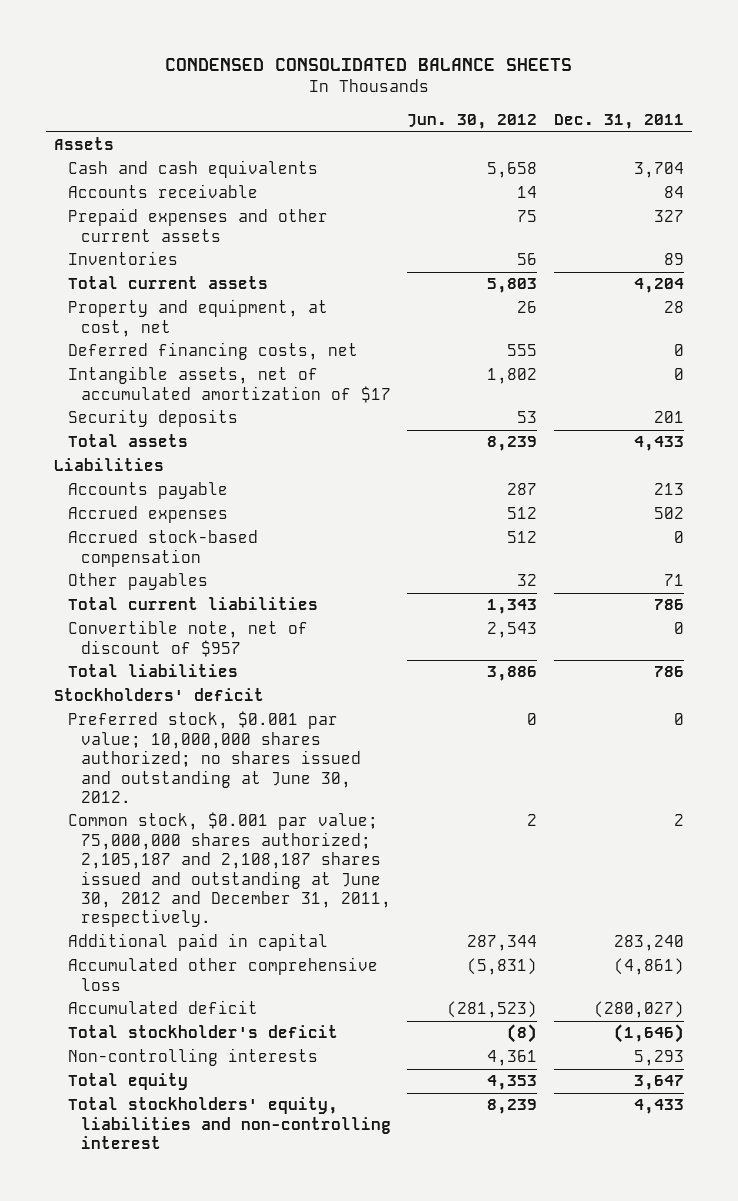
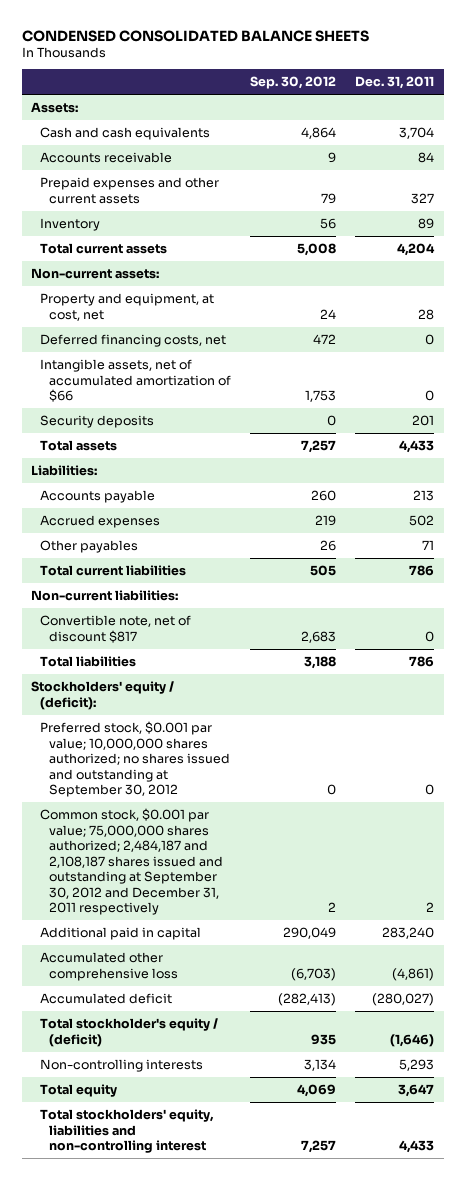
- | Jun. 30, 2012 | Dec. 31, 2011
+ | Sep. 30, 2012 | Dec. 31, 2011
- Assets
+ Assets:
- Inventories | 56 | 89
+ Inventory | 56 | 89
+ Non-current assets:
- Intangible assets, net of accumulated amortization of $17 | 1,802 | 0
+ Intangible assets, net of accumulated amortization of $66 | 1,753 | 0
- Liabilities
+ Liabilities:
- Accrued stock-based compensation | 512 | 0
- Convertible note, net of discount of $957 | 2,543 | 0
+ Non-current liabilities:
+ Convertible note, net of discount $817 | 2,683 | 0
- Stockholders' deficit
- Preferred stock, $0.001 par value; 10,000,000 shares authorized; no shares issued and outstanding at June 30, 2012. | 0 | 0
- Common stock, $0.001 par value; 75,000,000 shares authorized; 2,105,187 and 2,108,187 shares issued and outstanding at June 30, 2012 and December 31, 2011, respectively. | 2 | 2
+ Stockholders' equity / (deficit):
+ Preferred stock, $0.001 par value; 10,000,000 shares authorized; no shares issued and outstanding at September 30, 2012 | 0 | 0
+ Common stock, $0.001 par value; 75,000,000 shares authorized; 2,484,187 and 2,108,187 shares issued and outstanding at September 30, 2012 and December 31, 2011 respectively | 2 | 2
- Total stockholder's deficit | (8) | (1,646)
+ Total stockholder's equity / (deficit) | 935 | (1,646)

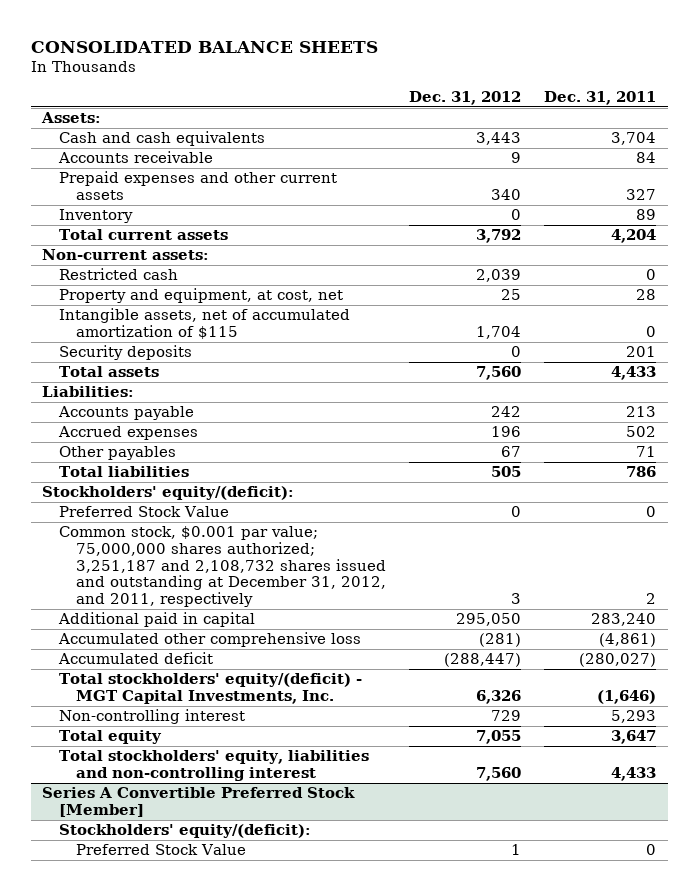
- CONDENSED CONSOLIDATED BALANCE SHEETS
+ CONSOLIDATED BALANCE SHEETS
- | Sep. 30, 2012 | Dec. 31, 2011
+ | Dec. 31, 2012 | Dec. 31, 2011
+ Restricted cash | 2,039 | 0
- Deferred financing costs, net | 472 | 0
- Intangible assets, net of accumulated amortization of $66 | 1,753 | 0
+ Intangible assets, net of accumulated amortization of $115 | 1,704 | 0
- Total current liabilities | 505 | 786
- Non-current liabilities:
- Convertible note, net of discount $817 | 2,683 | 0
- Stockholders' equity / (deficit):
- Preferred stock, $0.001 par value; 10,000,000 shares authorized; no shares issued and outstanding at September 30, 2012 | 0 | 0
- Common stock, $0.001 par value; 75,000,000 shares authorized; 2,484,187 and 2,108,187 shares issued and outstanding at September 30, 2012 and December 31, 2011 respectively | 2 | 2
+ Stockholders' equity/(deficit):
+ Preferred Stock Value | 0 | 0
+ Common stock, $0.001 par value; 75,000,000 shares authorized; 3,251,187 and 2,108,732 shares issued and outstanding at December 31, 2012, and 2011, respectively | 3 | 2
- Total stockholder's equity / (deficit) | 935 | (1,646)
- Non-controlling interests | 3,134 | 5,293
+ Total stockholders' equity/(deficit) - MGT Capital Investments, Inc. | 6,326 | (1,646)
+ Non-controlling interest | 729 | 5,293
+ Series A Convertible Preferred Stock [Member]
+ Stockholders' equity/(deficit):
+ Preferred Stock Value | 1 | 0

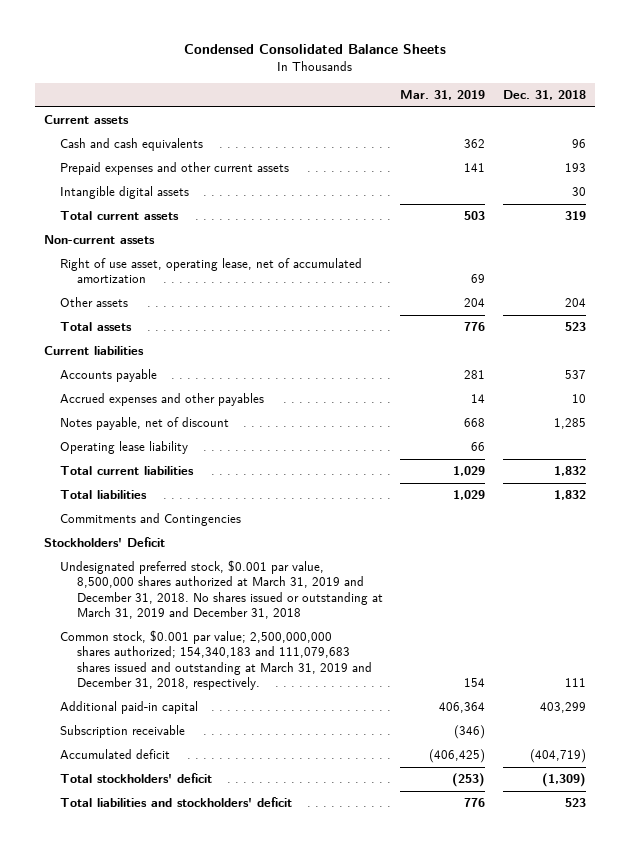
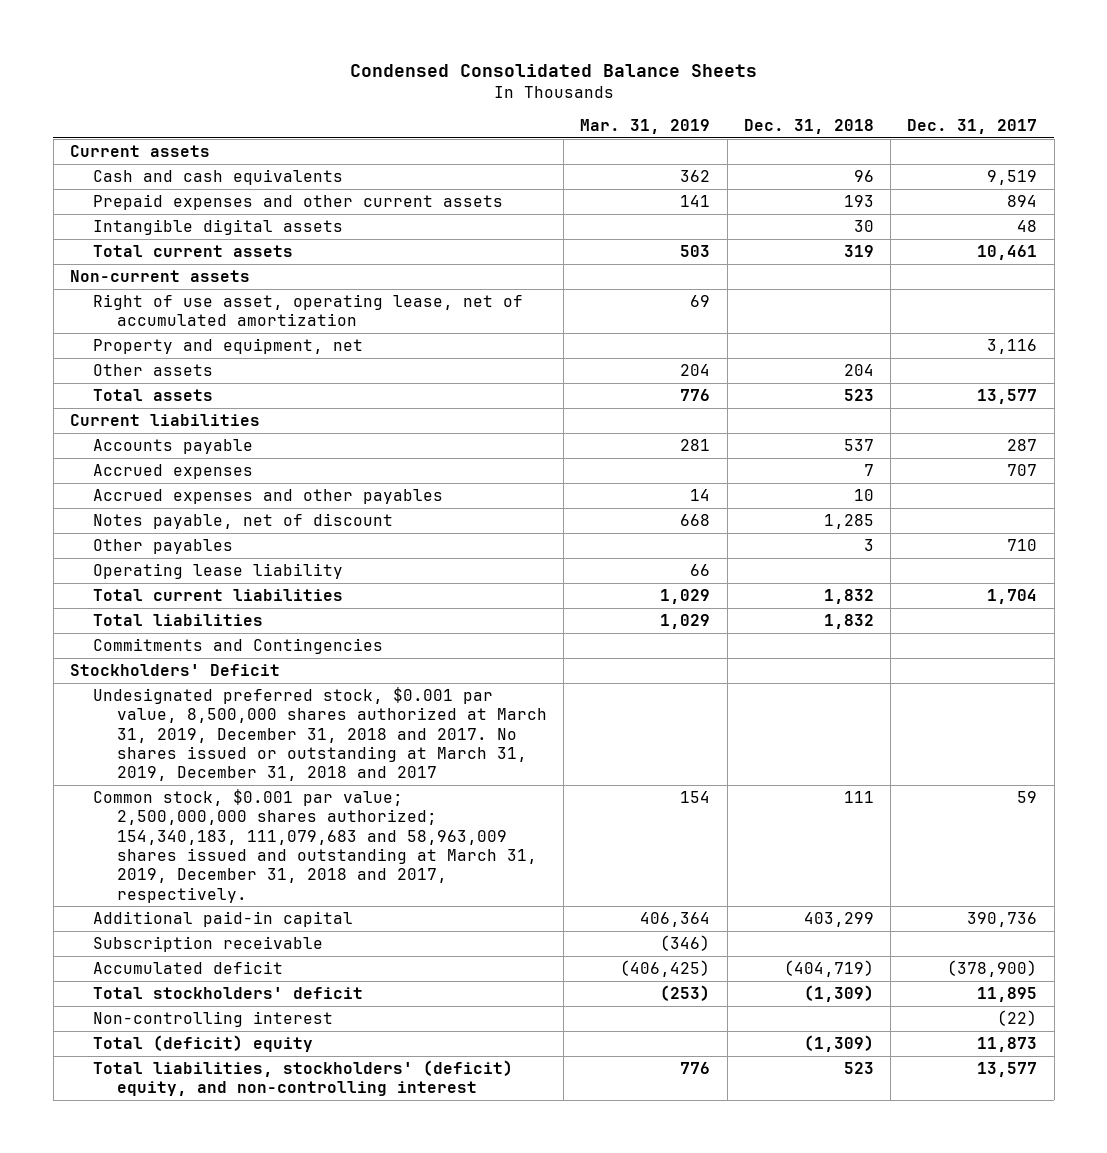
- | Mar. 31, 2019 | Dec. 31, 2018
+ | Mar. 31, 2019 | Dec. 31, 2018 | Dec. 31, 2017
+ Property and equipment, net | | | 3,116
+ Accrued expenses | | 7 | 707
+ Other payables | | 3 | 710
- Undesignated preferred stock, $0.001 par value, 8,500,000 shares authorized at March 31, 2019 and December 31, 2018. No shares issued or outstanding at March 31, 2019 and December 31, 2018
- Common stock, $0.001 par value; 2,500,000,000 shares authorized; 154,340,183 and 111,079,683 shares issued and outstanding at March 31, 2019 and December 31, 2018, respectively. | 154 | 111
+ Undesignated preferred stock, $0.001 par value, 8,500,000 shares authorized at March 31, 2019, December 31, 2018 and 2017. No shares issued or outstanding at March 31, 2019, December 31, 2018 and 2017
+ Common stock, $0.001 par value; 2,500,000,000 shares authorized; 154,340,183, 111,079,683 and 58,963,009 shares issued and outstanding at March 31, 2019, December 31, 2018 and 2017, respectively. | 154 | 111 | 59
- Total liabilities and stockholders' deficit | 776 | 523
+ Non-controlling interest | | | (22)
+ Total (deficit) equity | | (1,309) | 11,873
+ Total liabilities, stockholders' (deficit) equity, and non-controlling interest | 776 | 523 | 13,577

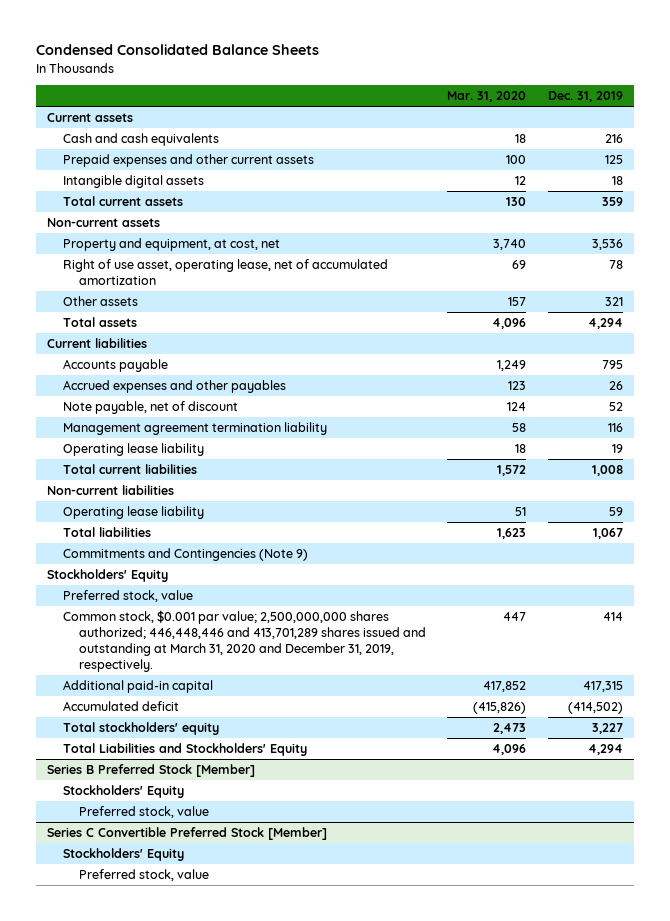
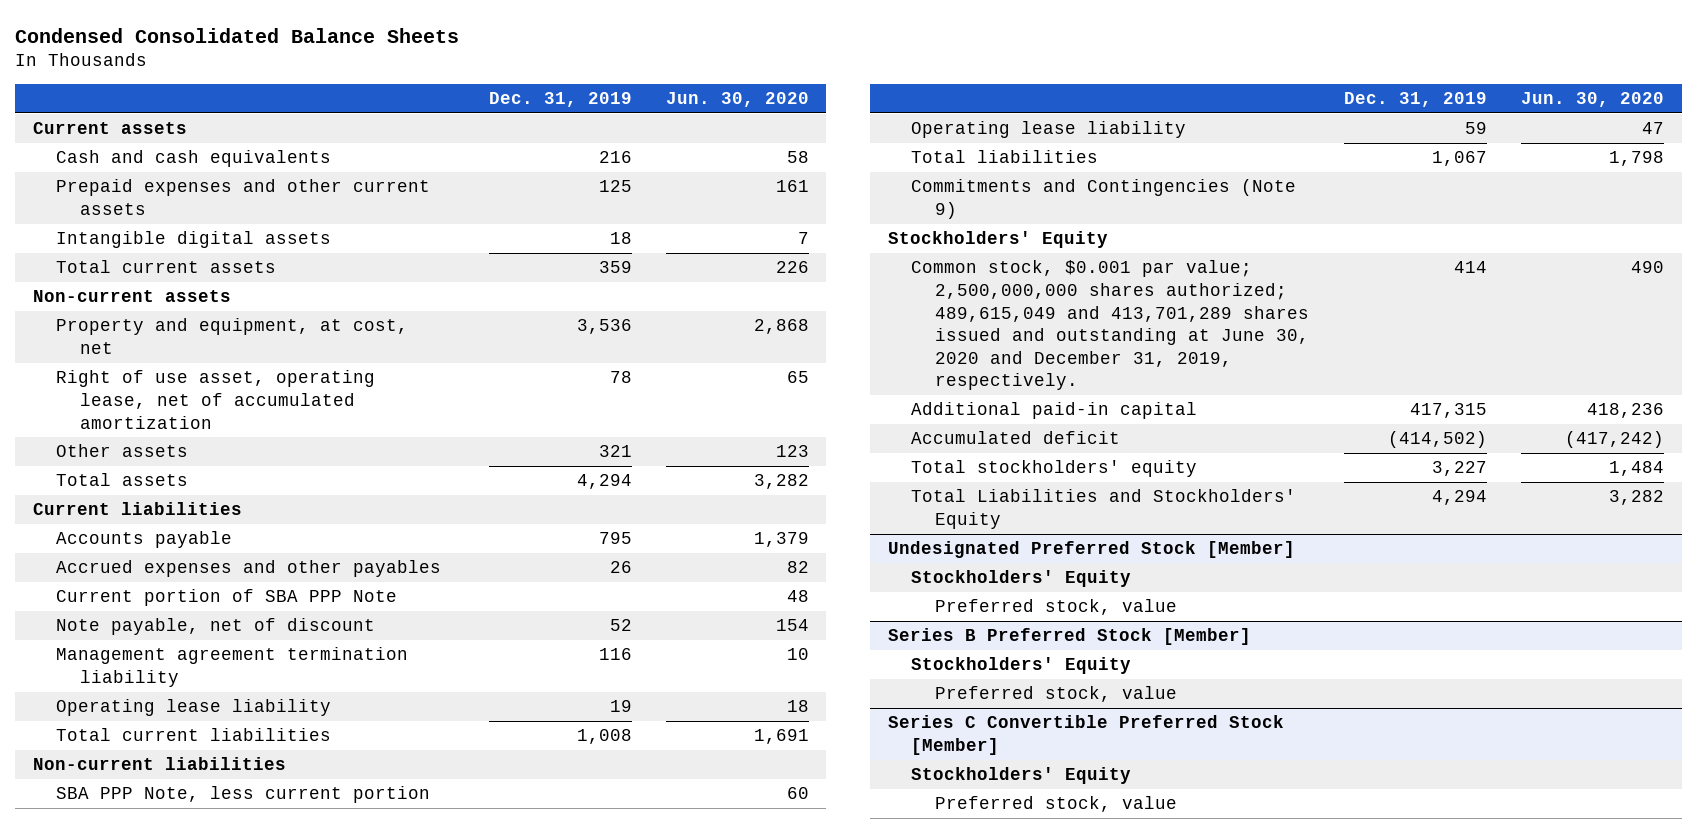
- | Mar. 31, 2020 | Dec. 31, 2019
+ | Dec. 31, 2019 | Jun. 30, 2020
+ Current portion of SBA PPP Note | | 48
+ SBA PPP Note, less current portion | | 60
- Preferred stock, value
- Common stock, $0.001 par value; 2,500,000,000 shares authorized; 446,448,446 and 413,701,289 shares issued and outstanding at March 31, 2020 and December 31, 2019, respectively. | 447 | 414
+ Common stock, $0.001 par value; 2,500,000,000 shares authorized; 489,615,049 and 413,701,289 shares issued and outstanding at June 30, 2020 and December 31, 2019, respectively. | 414 | 490
+ Undesignated Preferred Stock [Member]
+ Stockholders' Equity
+ Preferred stock, value

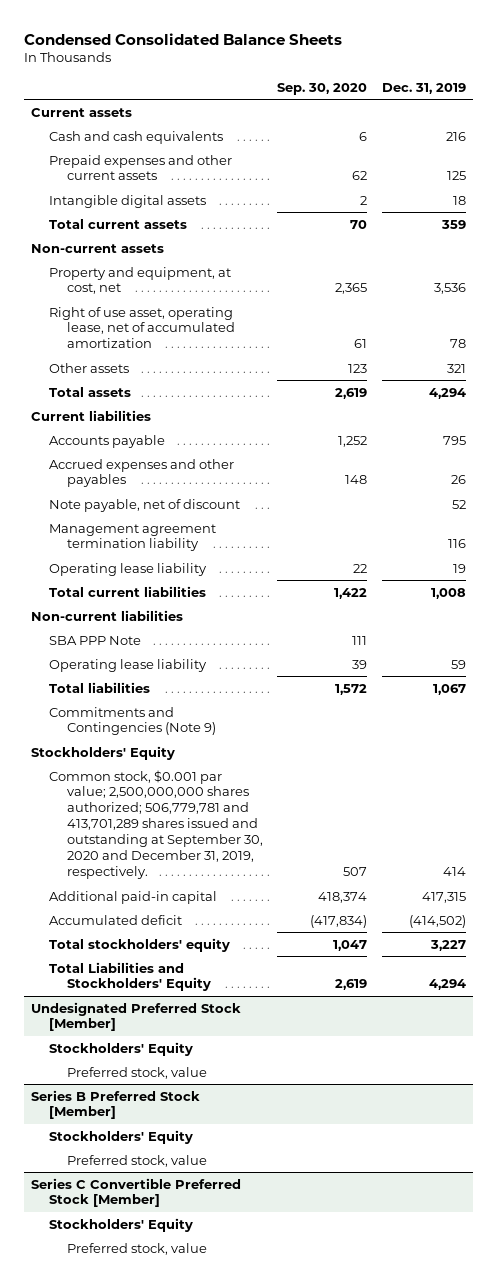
- | Dec. 31, 2019 | Jun. 30, 2020
+ | Sep. 30, 2020 | Dec. 31, 2019
- Current portion of SBA PPP Note | | 48
- SBA PPP Note, less current portion | | 60
+ SBA PPP Note | 111 |
- Common stock, $0.001 par value; 2,500,000,000 shares authorized; 489,615,049 and 413,701,289 shares issued and outstanding at June 30, 2020 and December 31, 2019, respectively. | 414 | 490
+ Common stock, $0.001 par value; 2,500,000,000 shares authorized; 506,779,781 and 413,701,289 shares issued and outstanding at September 30, 2020 and December 31, 2019, respectively. | 507 | 414

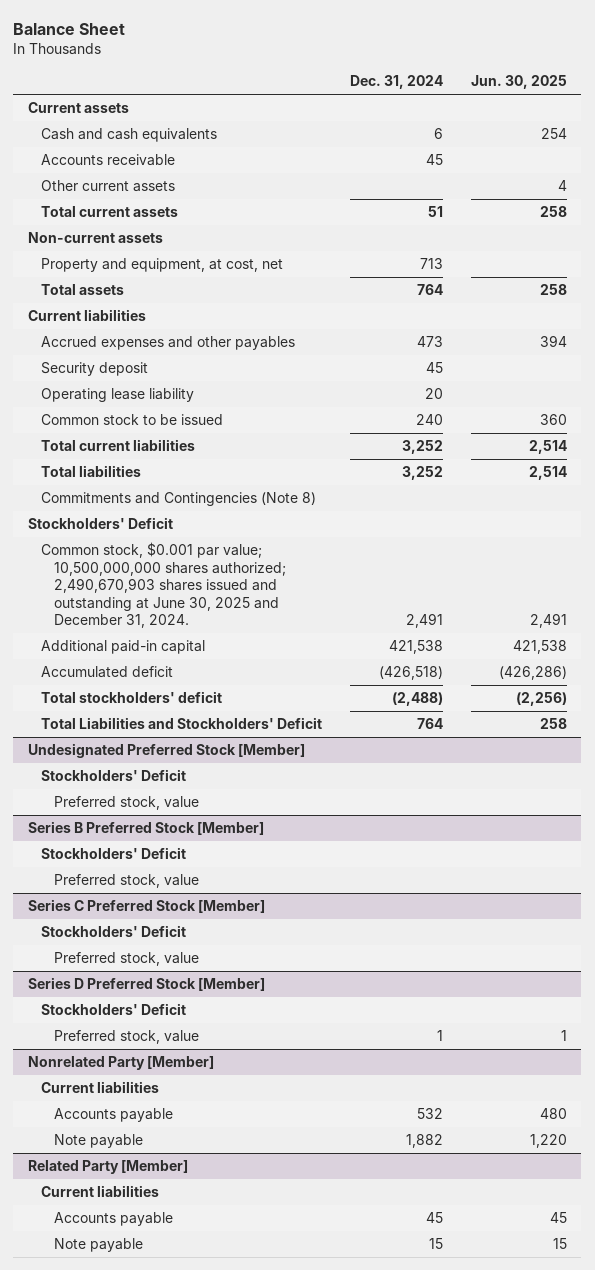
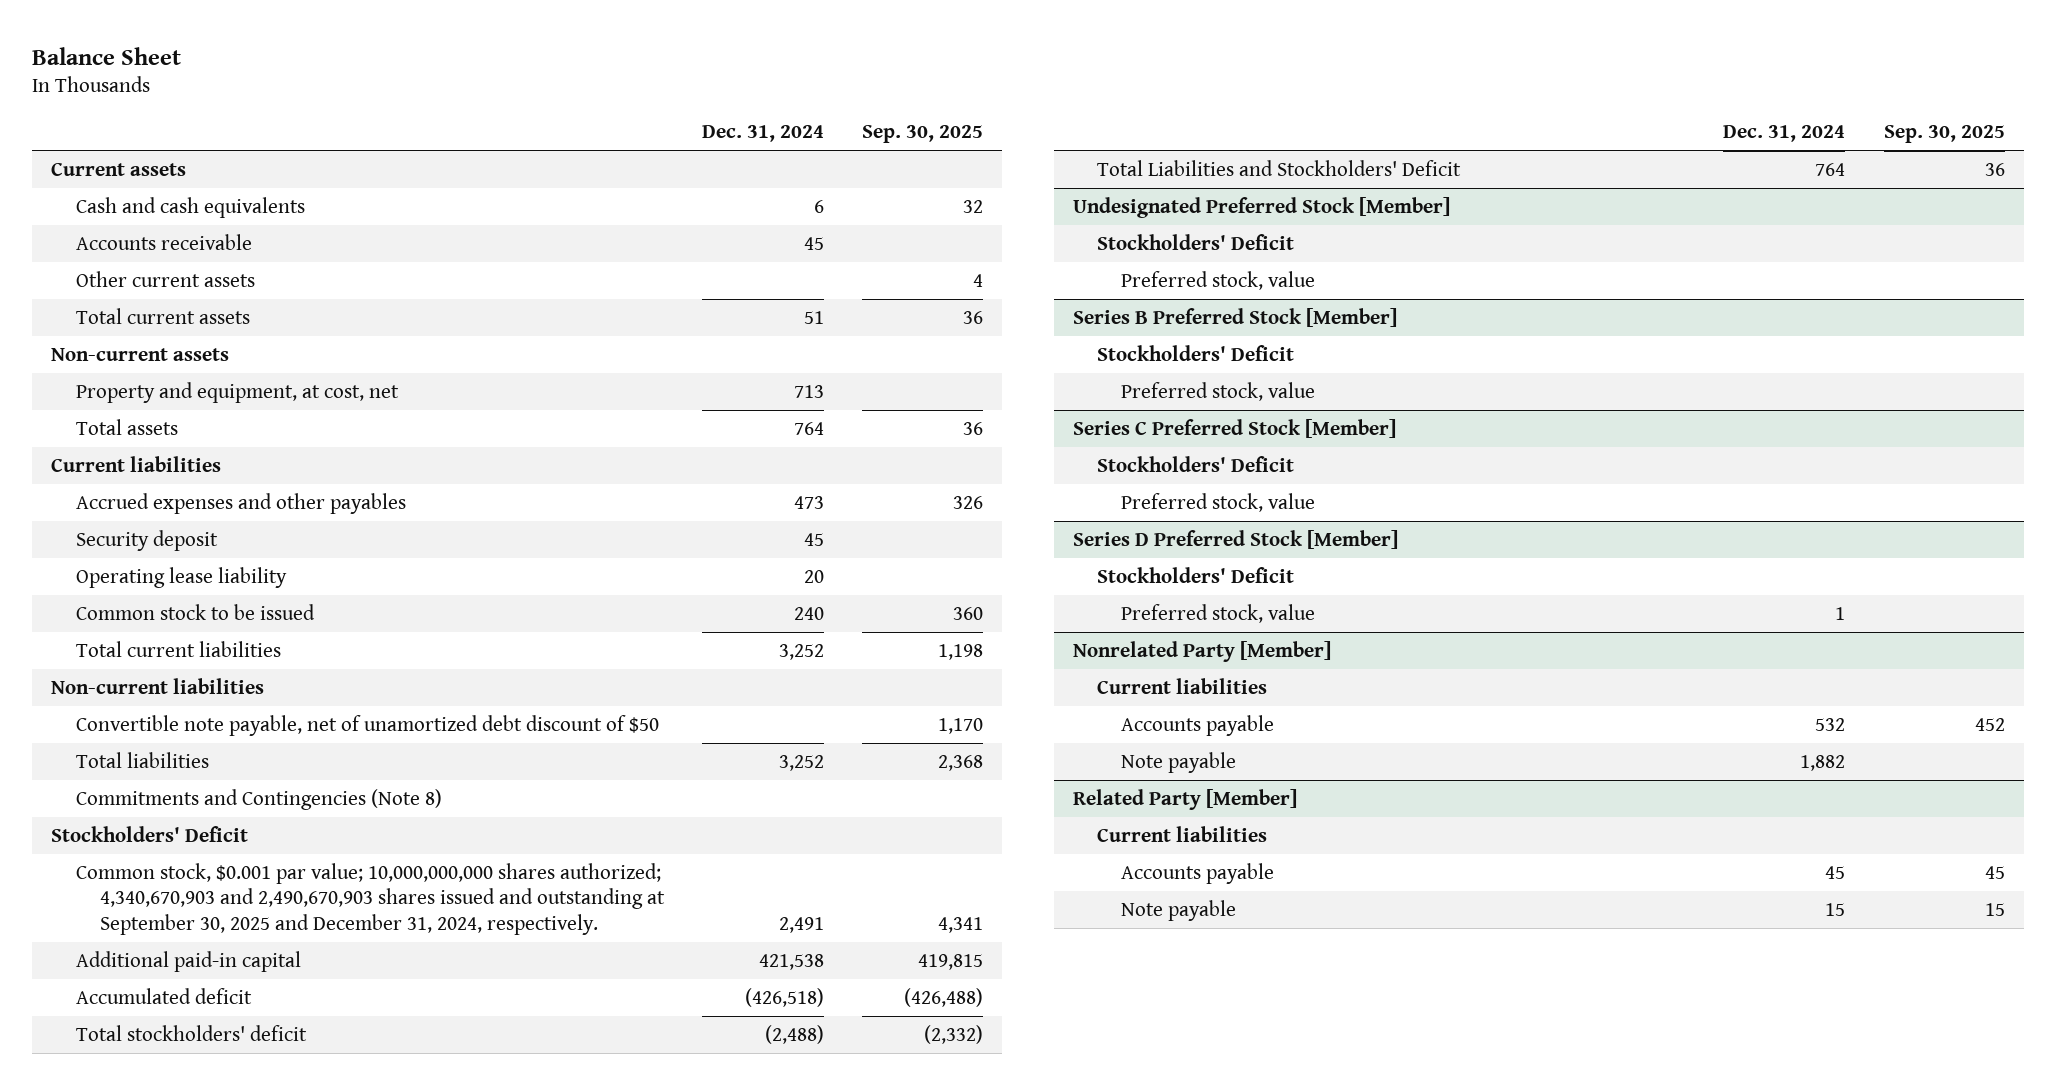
- | Dec. 31, 2024 | Jun. 30, 2025
+ | Dec. 31, 2024 | Sep. 30, 2025
+ Non-current liabilities
+ Convertible note payable, net of unamortized debt discount of $50 | | 1,170
- Common stock, $0.001 par value; 10,500,000,000 shares authorized; 2,490,670,903 shares issued and outstanding at June 30, 2025 and December 31, 2024. | 2,491 | 2,491
+ Common stock, $0.001 par value; 10,000,000,000 shares authorized; 4,340,670,903 and 2,490,670,903 shares issued and outstanding at September 30, 2025 and December 31, 2024, respectively. | 2,491 | 4,341

